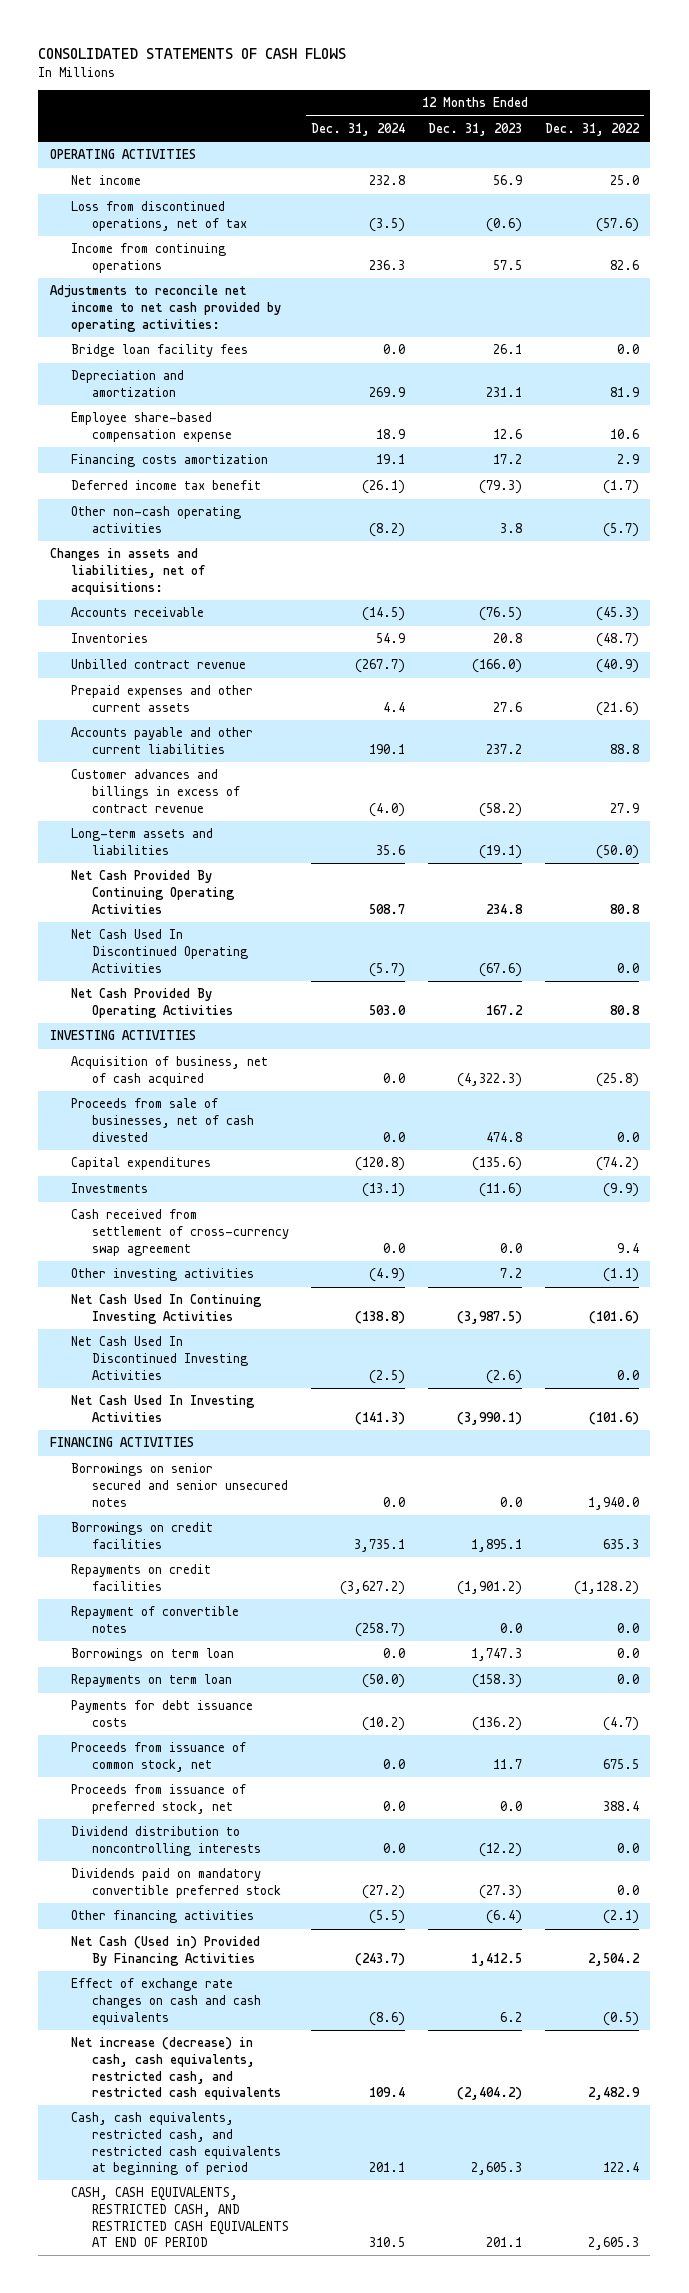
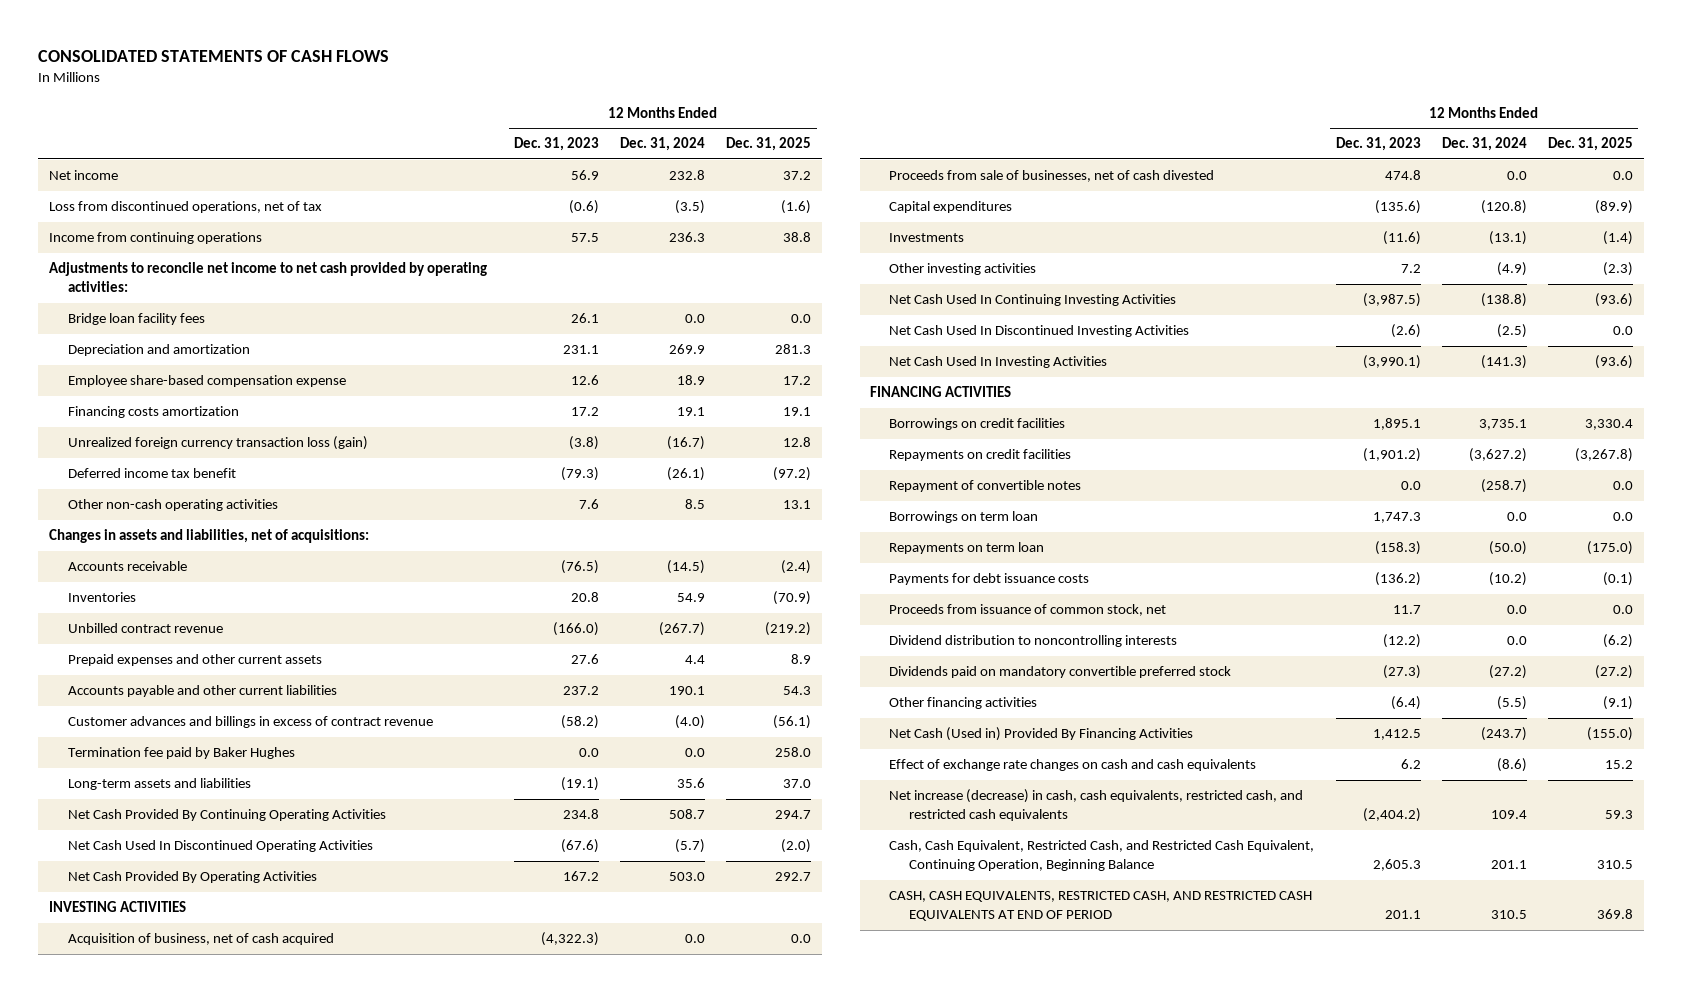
- | 12 Months Ended Dec. 31, 2024 | 12 Months Ended Dec. 31, 2023 | 12 Months Ended Dec. 31, 2022
+ | 12 Months Ended Dec. 31, 2023 | 12 Months Ended Dec. 31, 2024 | 12 Months Ended Dec. 31, 2025
- OPERATING ACTIVITIES
+ Unrealized foreign currency transaction loss (gain) | (3.8) | (16.7) | 12.8
- Other non-cash operating activities | (8.2) | 3.8 | (5.7)
+ Other non-cash operating activities | 7.6 | 8.5 | 13.1
+ Termination fee paid by Baker Hughes | 0.0 | 0.0 | 258.0
- Cash received from settlement of cross-currency swap agreement | 0.0 | 0.0 | 9.4
- Borrowings on senior secured and senior unsecured notes | 0.0 | 0.0 | 1,940.0
- Proceeds from issuance of preferred stock, net | 0.0 | 0.0 | 388.4
- Cash, cash equivalents, restricted cash, and restricted cash equivalents at beginning of period | 201.1 | 2,605.3 | 122.4
+ Cash, Cash Equivalent, Restricted Cash, and Restricted Cash Equivalent, Continuing Operation, Beginning Balance | 2,605.3 | 201.1 | 310.5

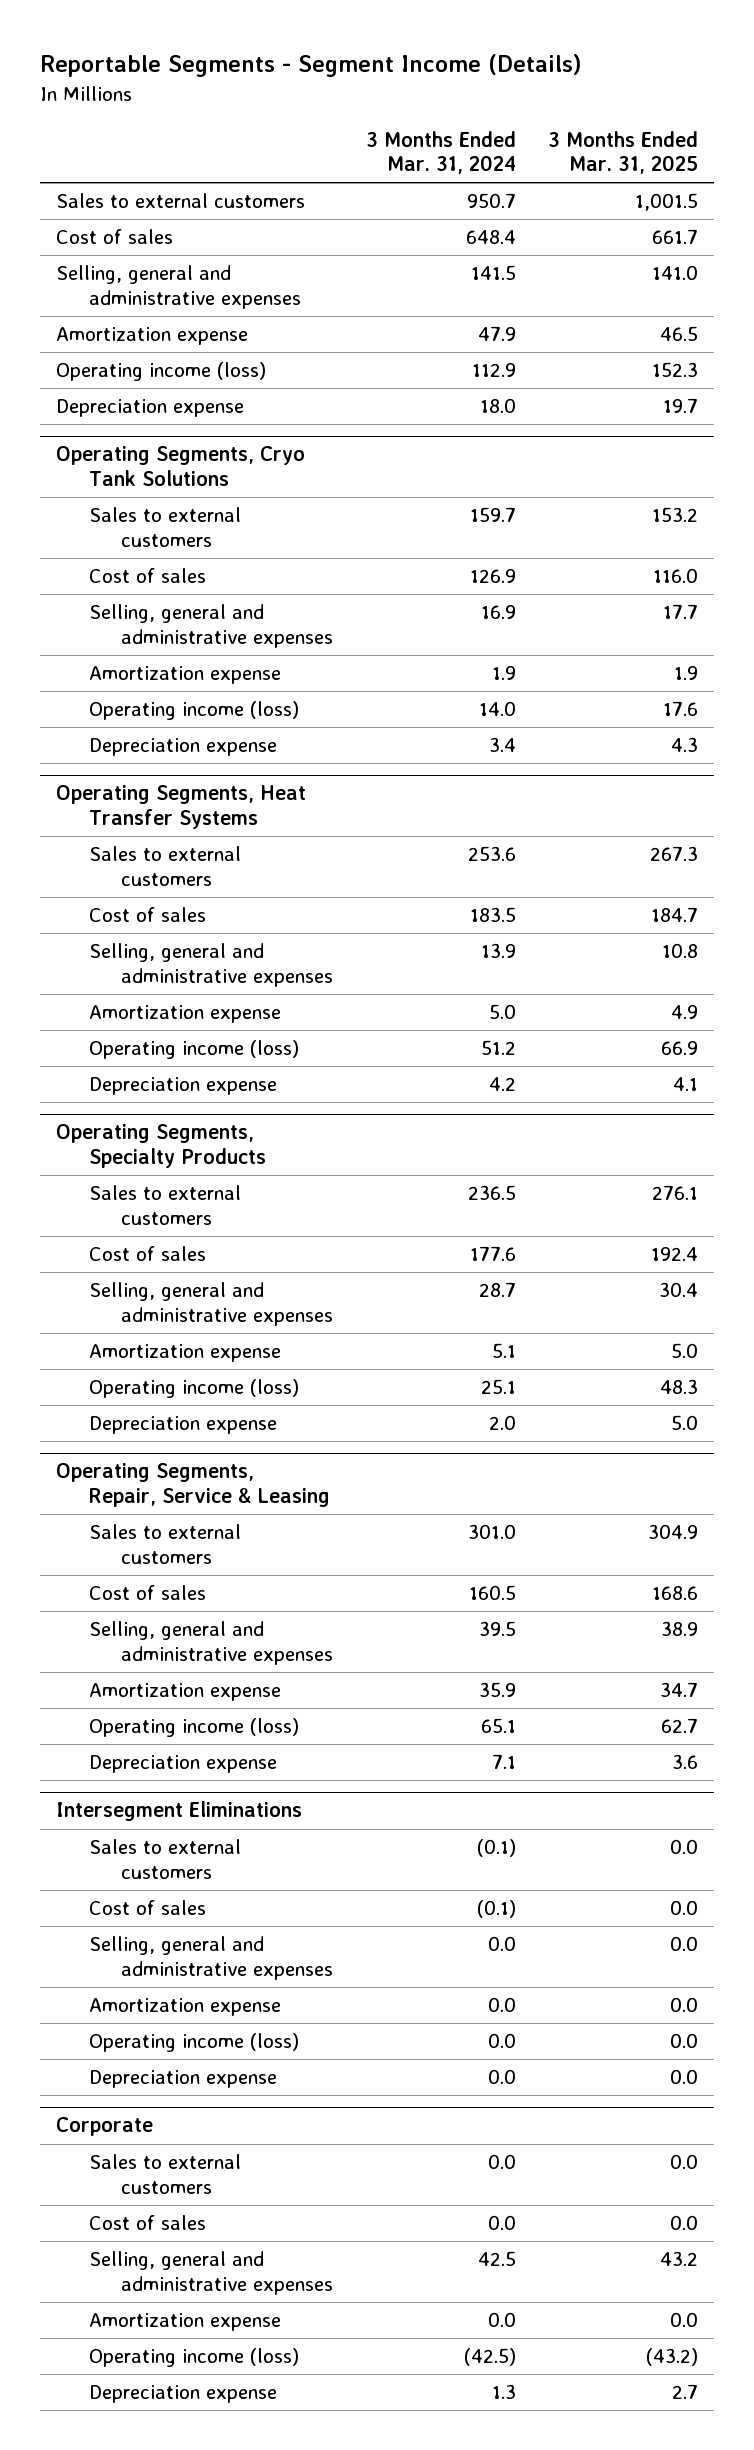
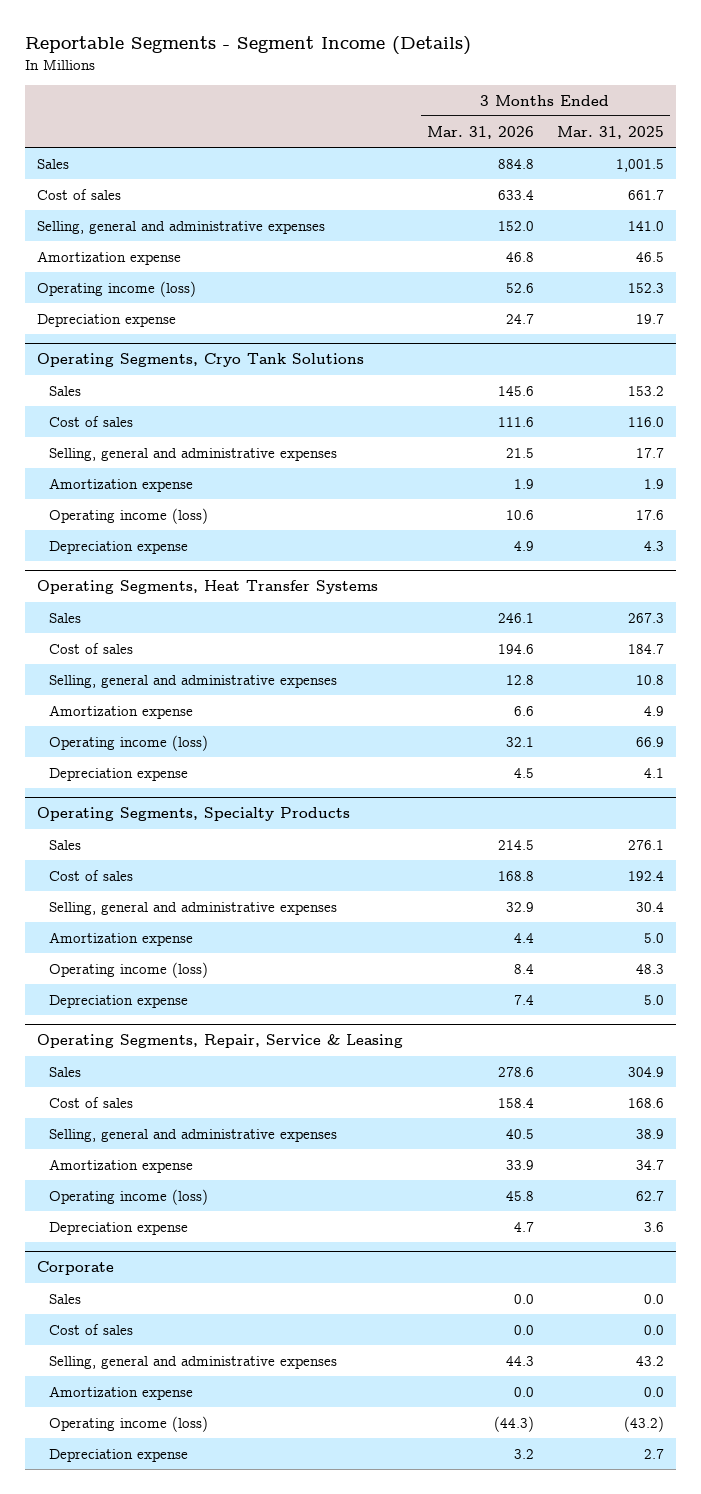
- | 3 Months Ended Mar. 31, 2024 | 3 Months Ended Mar. 31, 2025
+ | 3 Months Ended Mar. 31, 2026 | 3 Months Ended Mar. 31, 2025
- Sales to external customers | 950.7 | 1,001.5
+ Sales | 884.8 | 1,001.5
@ Operating Segments, Cryo Tank Solutions
- Sales to external customers | 159.7 | 153.2
+ Sales | 145.6 | 153.2
@ Operating Segments, Heat Transfer Systems
- Sales to external customers | 253.6 | 267.3
+ Sales | 246.1 | 267.3
@ Operating Segments, Specialty Products
- Sales to external customers | 236.5 | 276.1
+ Sales | 214.5 | 276.1
@ Operating Segments, Repair, Service & Leasing
- Sales to external customers | 301.0 | 304.9
+ Sales | 278.6 | 304.9
- Intersegment Eliminations
- Sales to external customers | (0.1) | 0.0
- Cost of sales | (0.1) | 0.0
- Selling, general and administrative expenses | 0.0 | 0.0
- Amortization expense | 0.0 | 0.0
- Operating income (loss) | 0.0 | 0.0
- Depreciation expense | 0.0 | 0.0
@ Corporate
- Sales to external customers | 0.0 | 0.0
+ Sales | 0.0 | 0.0

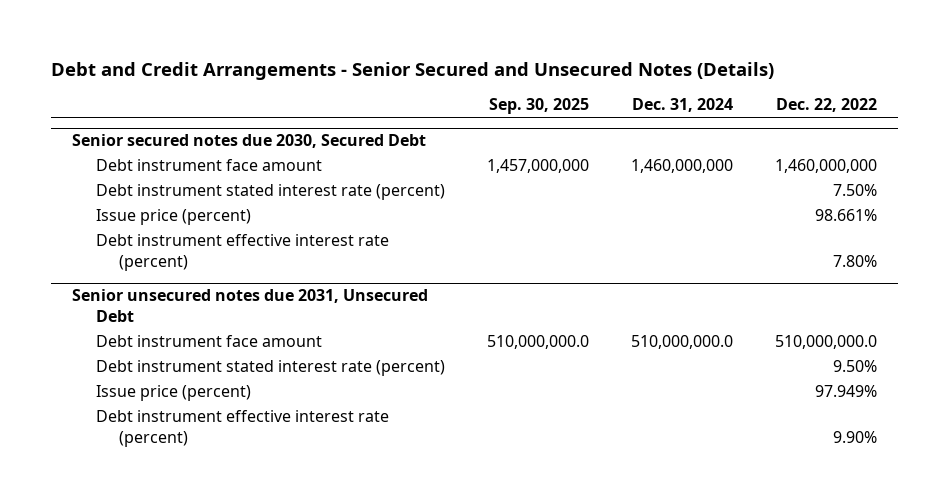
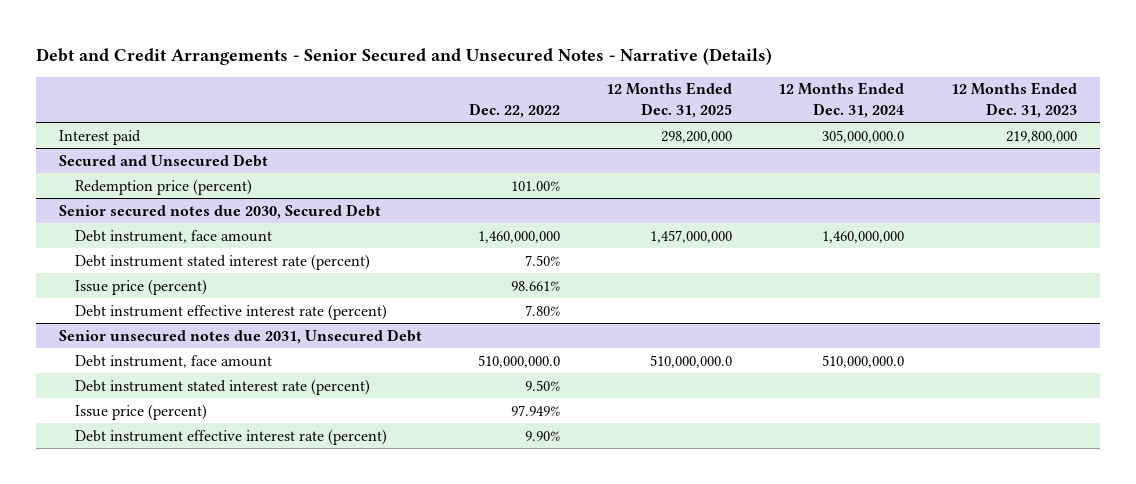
- Debt and Credit Arrangements - Senior Secured and Unsecured Notes (Details)
+ Debt and Credit Arrangements - Senior Secured and Unsecured Notes - Narrative (Details)
- | Sep. 30, 2025 | Dec. 31, 2024 | Dec. 22, 2022
+ | Dec. 22, 2022 | 12 Months Ended Dec. 31, 2025 | 12 Months Ended Dec. 31, 2024 | 12 Months Ended Dec. 31, 2023
+ Interest paid | | 298,200,000 | 305,000,000.0 | 219,800,000
+ Secured and Unsecured Debt
+ Redemption price (percent) | 101.00% | | |
@ Senior secured notes due 2030, Secured Debt
- Debt instrument face amount | 1,457,000,000 | 1,460,000,000 | 1,460,000,000
+ Debt instrument, face amount | 1,460,000,000 | 1,457,000,000 | 1,460,000,000 |
@ Senior unsecured notes due 2031, Unsecured Debt
- Debt instrument face amount | 510,000,000.0 | 510,000,000.0 | 510,000,000.0
+ Debt instrument, face amount | 510,000,000.0 | 510,000,000.0 | 510,000,000.0 |

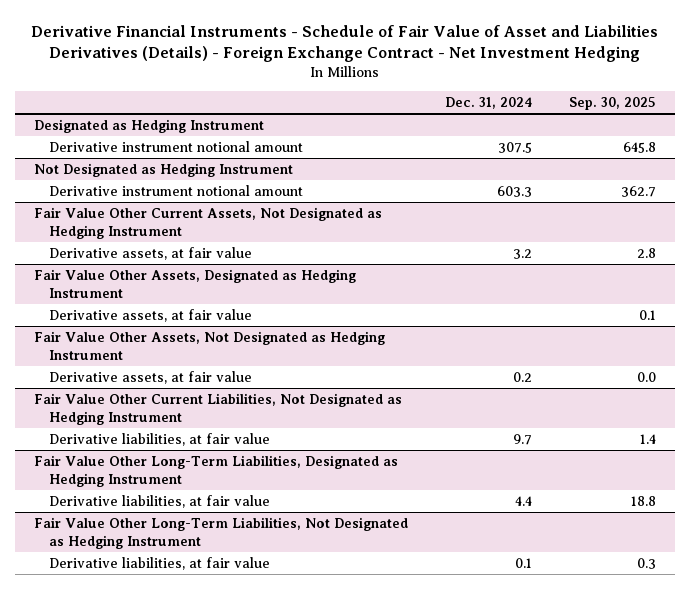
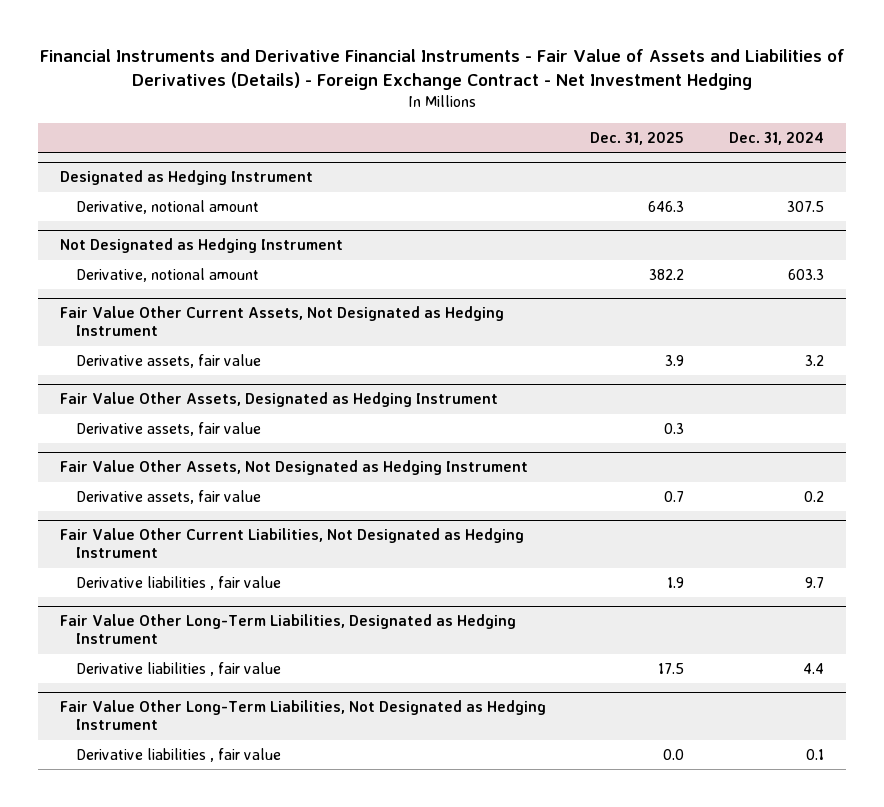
- Derivative Financial Instruments - Schedule of Fair Value of Asset and Liabilities Derivatives (Details) - Foreign Exchange Contract - Net Investment Hedging
+ Financial Instruments and Derivative Financial Instruments - Fair Value of Assets and Liabilities of Derivatives (Details) - Foreign Exchange Contract - Net Investment Hedging
- | Dec. 31, 2024 | Sep. 30, 2025
+ | Dec. 31, 2025 | Dec. 31, 2024
@ Designated as Hedging Instrument
- Derivative instrument notional amount | 307.5 | 645.8
+ Derivative, notional amount | 646.3 | 307.5
@ Not Designated as Hedging Instrument
- Derivative instrument notional amount | 603.3 | 362.7
+ Derivative, notional amount | 382.2 | 603.3
@ Fair Value Other Current Assets, Not Designated as Hedging Instrument
- Derivative assets, at fair value | 3.2 | 2.8
+ Derivative assets, fair value | 3.9 | 3.2
@ Fair Value Other Assets, Designated as Hedging Instrument
- Derivative assets, at fair value | | 0.1
+ Derivative assets, fair value | 0.3 |
@ Fair Value Other Assets, Not Designated as Hedging Instrument
- Derivative assets, at fair value | 0.2 | 0.0
+ Derivative assets, fair value | 0.7 | 0.2
@ Fair Value Other Current Liabilities, Not Designated as Hedging Instrument
- Derivative liabilities, at fair value | 9.7 | 1.4
+ Derivative liabilities , fair value | 1.9 | 9.7
@ Fair Value Other Long-Term Liabilities, Designated as Hedging Instrument
- Derivative liabilities, at fair value | 4.4 | 18.8
+ Derivative liabilities , fair value | 17.5 | 4.4
@ Fair Value Other Long-Term Liabilities, Not Designated as Hedging Instrument
- Derivative liabilities, at fair value | 0.1 | 0.3
+ Derivative liabilities , fair value | 0.0 | 0.1

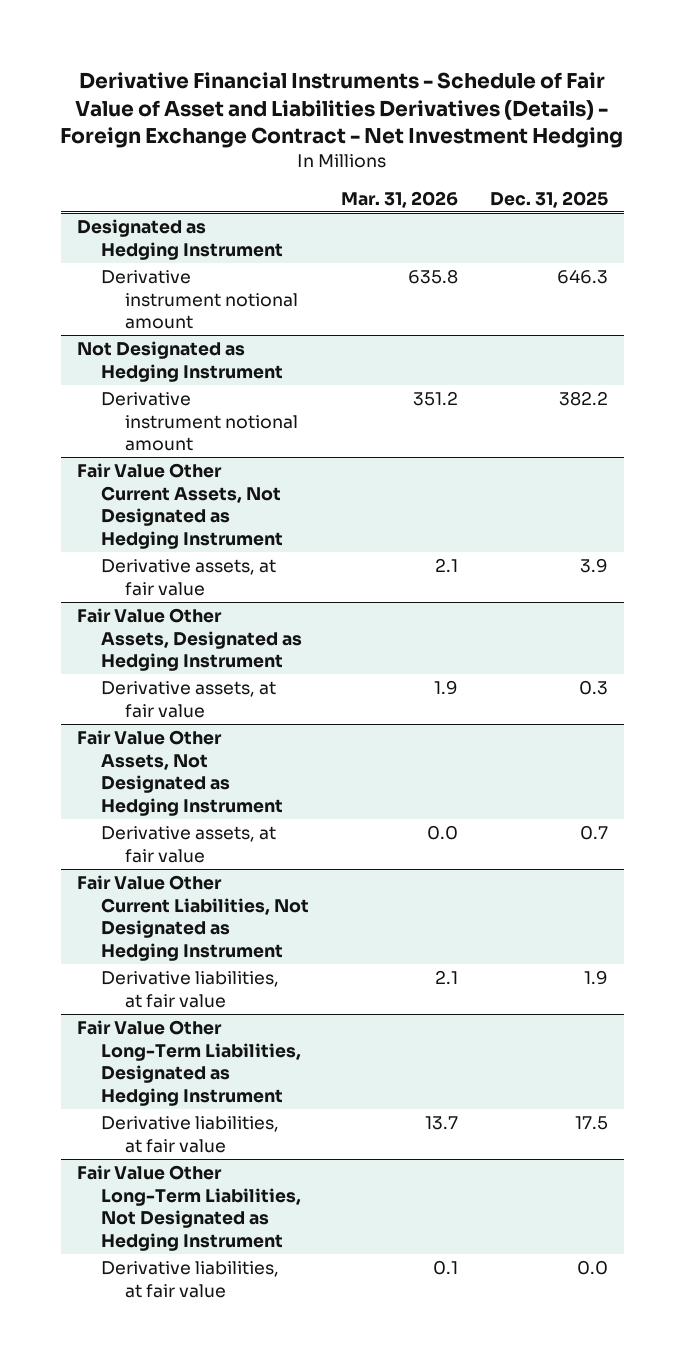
- Financial Instruments and Derivative Financial Instruments - Fair Value of Assets and Liabilities of Derivatives (Details) - Foreign Exchange Contract - Net Investment Hedging
+ Derivative Financial Instruments - Schedule of Fair Value of Asset and Liabilities Derivatives (Details) - Foreign Exchange Contract - Net Investment Hedging
- | Dec. 31, 2025 | Dec. 31, 2024
+ | Mar. 31, 2026 | Dec. 31, 2025
@ Designated as Hedging Instrument
- Derivative, notional amount | 646.3 | 307.5
+ Derivative instrument notional amount | 635.8 | 646.3
@ Not Designated as Hedging Instrument
- Derivative, notional amount | 382.2 | 603.3
+ Derivative instrument notional amount | 351.2 | 382.2
@ Fair Value Other Current Assets, Not Designated as Hedging Instrument
- Derivative assets, fair value | 3.9 | 3.2
+ Derivative assets, at fair value | 2.1 | 3.9
@ Fair Value Other Assets, Designated as Hedging Instrument
- Derivative assets, fair value | 0.3 |
+ Derivative assets, at fair value | 1.9 | 0.3
@ Fair Value Other Assets, Not Designated as Hedging Instrument
- Derivative assets, fair value | 0.7 | 0.2
+ Derivative assets, at fair value | 0.0 | 0.7
@ Fair Value Other Current Liabilities, Not Designated as Hedging Instrument
- Derivative liabilities , fair value | 1.9 | 9.7
+ Derivative liabilities, at fair value | 2.1 | 1.9
@ Fair Value Other Long-Term Liabilities, Designated as Hedging Instrument
- Derivative liabilities , fair value | 17.5 | 4.4
+ Derivative liabilities, at fair value | 13.7 | 17.5
@ Fair Value Other Long-Term Liabilities, Not Designated as Hedging Instrument
- Derivative liabilities , fair value | 0.0 | 0.1
+ Derivative liabilities, at fair value | 0.1 | 0.0

